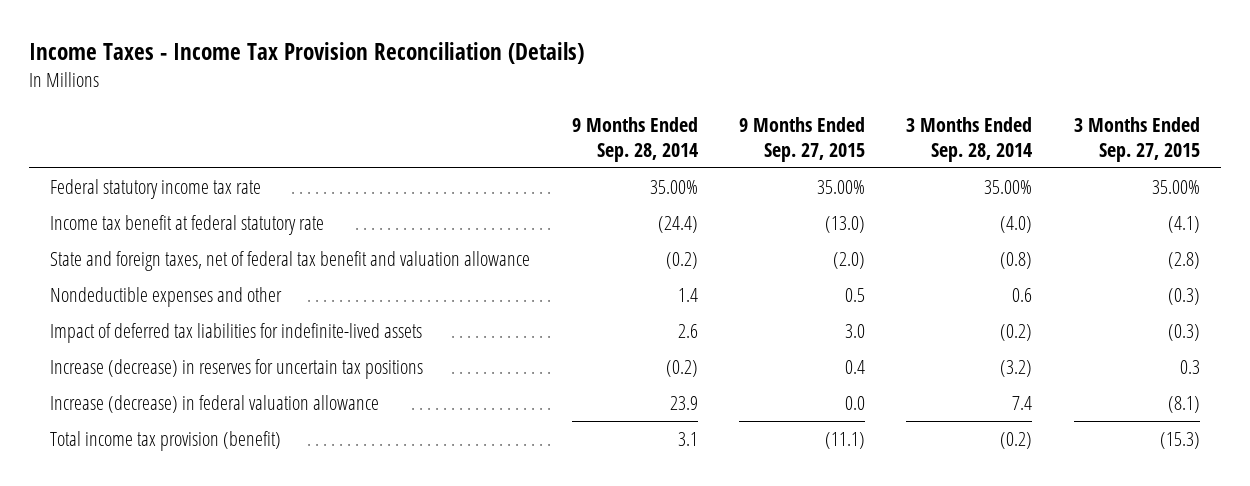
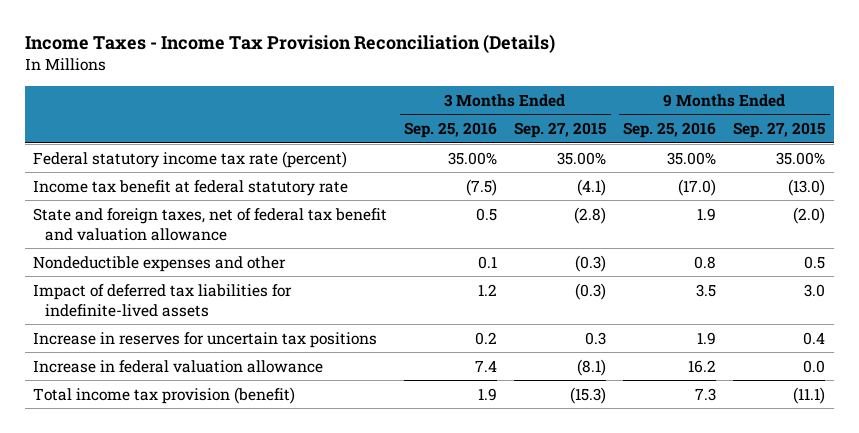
- | 9 Months Ended Sep. 28, 2014 | 9 Months Ended Sep. 27, 2015 | 3 Months Ended Sep. 28, 2014 | 3 Months Ended Sep. 27, 2015
+ | 3 Months Ended Sep. 25, 2016 | 3 Months Ended Sep. 27, 2015 | 9 Months Ended Sep. 25, 2016 | 9 Months Ended Sep. 27, 2015
- Federal statutory income tax rate | 35.00% | 35.00% | 35.00% | 35.00%
+ Federal statutory income tax rate (percent) | 35.00% | 35.00% | 35.00% | 35.00%
- Increase (decrease) in reserves for uncertain tax positions | (0.2) | 0.4 | (3.2) | 0.3
- Increase (decrease) in federal valuation allowance | 23.9 | 0.0 | 7.4 | (8.1)
+ Increase in reserves for uncertain tax positions | 0.2 | 0.3 | 1.9 | 0.4
+ Increase in federal valuation allowance | 7.4 | (8.1) | 16.2 | 0.0

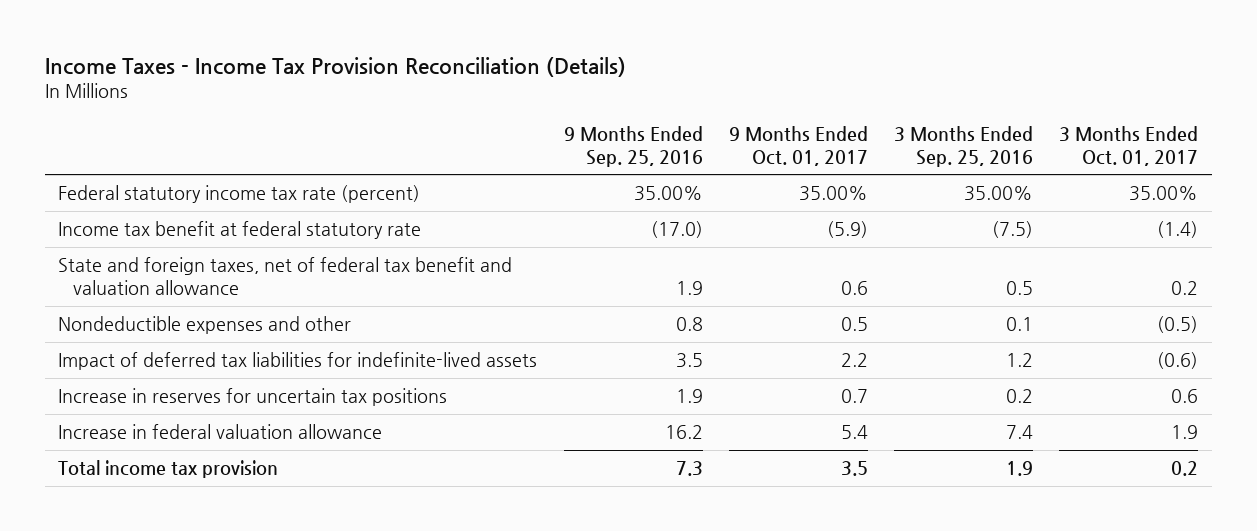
- | 3 Months Ended Sep. 25, 2016 | 3 Months Ended Sep. 27, 2015 | 9 Months Ended Sep. 25, 2016 | 9 Months Ended Sep. 27, 2015
+ | 9 Months Ended Sep. 25, 2016 | 9 Months Ended Oct. 01, 2017 | 3 Months Ended Sep. 25, 2016 | 3 Months Ended Oct. 01, 2017
- Total income tax provision (benefit) | 1.9 | (15.3) | 7.3 | (11.1)
+ Total income tax provision | 7.3 | 3.5 | 1.9 | 0.2

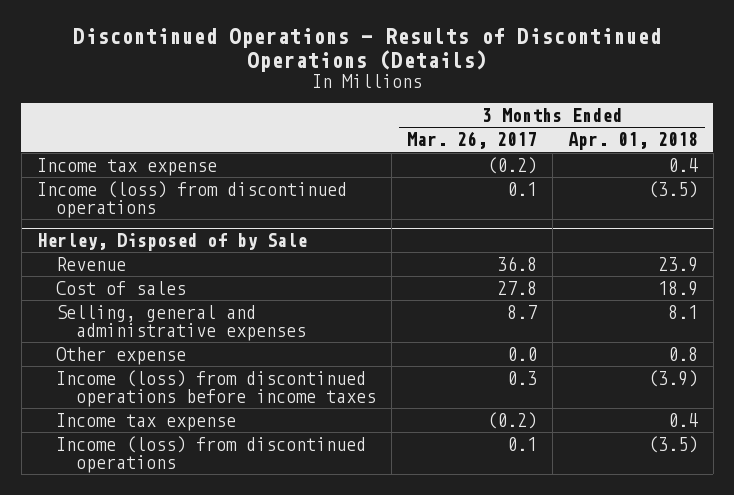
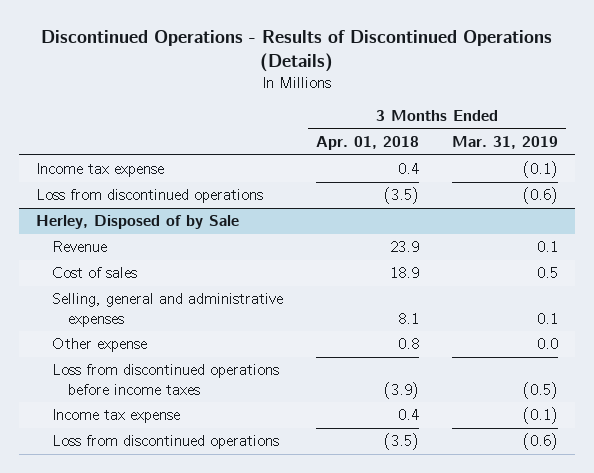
- | 3 Months Ended Mar. 26, 2017 | 3 Months Ended Apr. 01, 2018
+ | 3 Months Ended Apr. 01, 2018 | 3 Months Ended Mar. 31, 2019
- Income (loss) from discontinued operations | 0.1 | (3.5)
+ Loss from discontinued operations | (3.5) | (0.6)
@ Herley, Disposed of by Sale
- Income (loss) from discontinued operations before income taxes | 0.3 | (3.9)
+ Loss from discontinued operations before income taxes | (3.9) | (0.5)
- Income (loss) from discontinued operations | 0.1 | (3.5)
+ Loss from discontinued operations | (3.5) | (0.6)

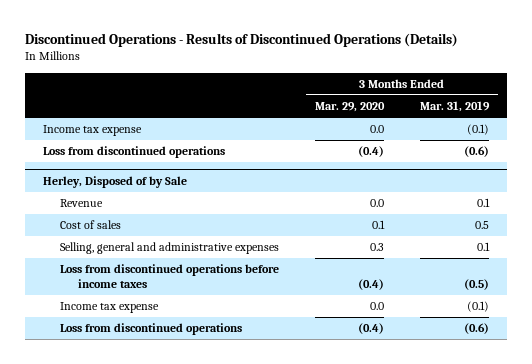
- | 3 Months Ended Apr. 01, 2018 | 3 Months Ended Mar. 31, 2019
+ | 3 Months Ended Mar. 29, 2020 | 3 Months Ended Mar. 31, 2019
@ Herley, Disposed of by Sale
- Other expense | 0.8 | 0.0

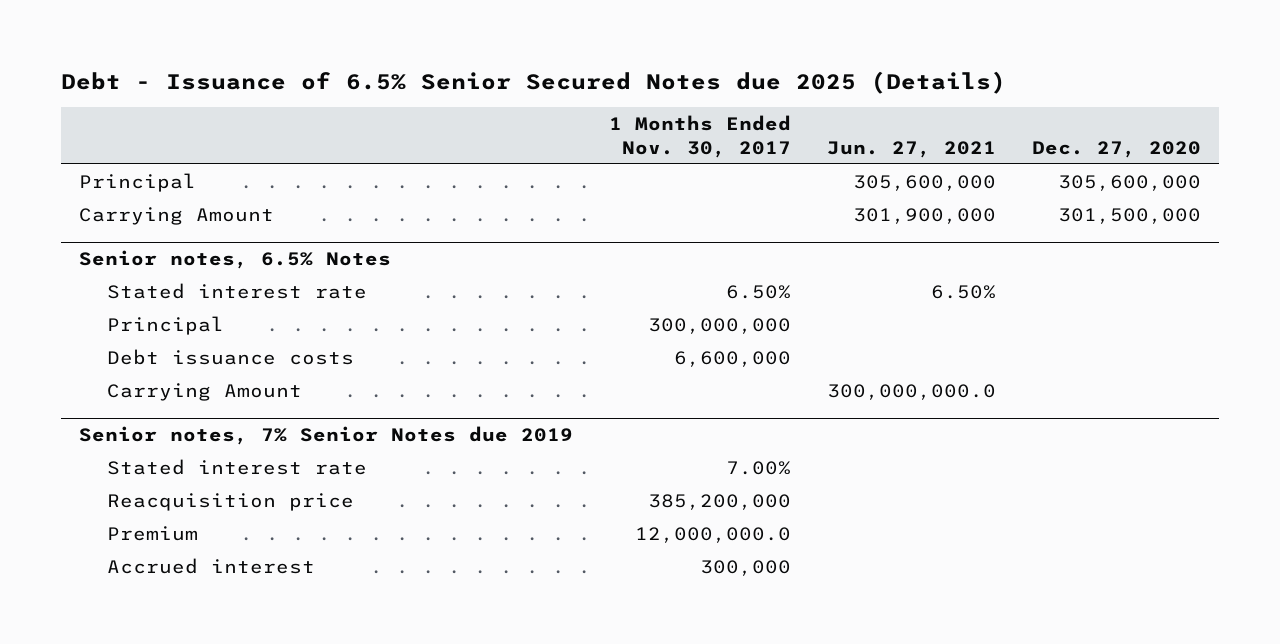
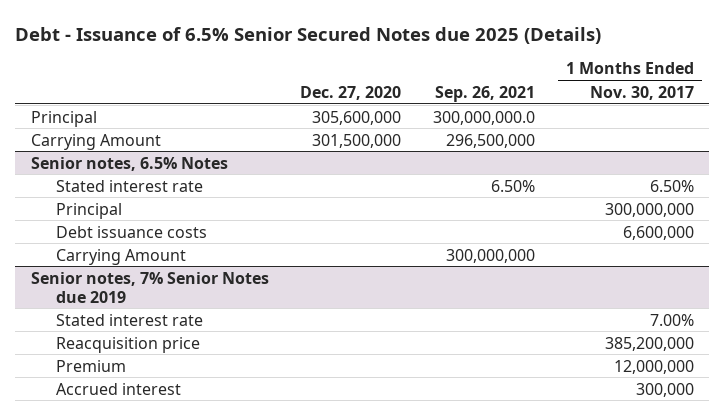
- | 1 Months Ended Nov. 30, 2017 | Jun. 27, 2021 | Dec. 27, 2020
+ | Dec. 27, 2020 | Sep. 26, 2021 | 1 Months Ended Nov. 30, 2017
@ Senior notes, 7% Senior Notes due 2019
- Premium | 12,000,000.0 | |
+ Premium | | | 12,000,000

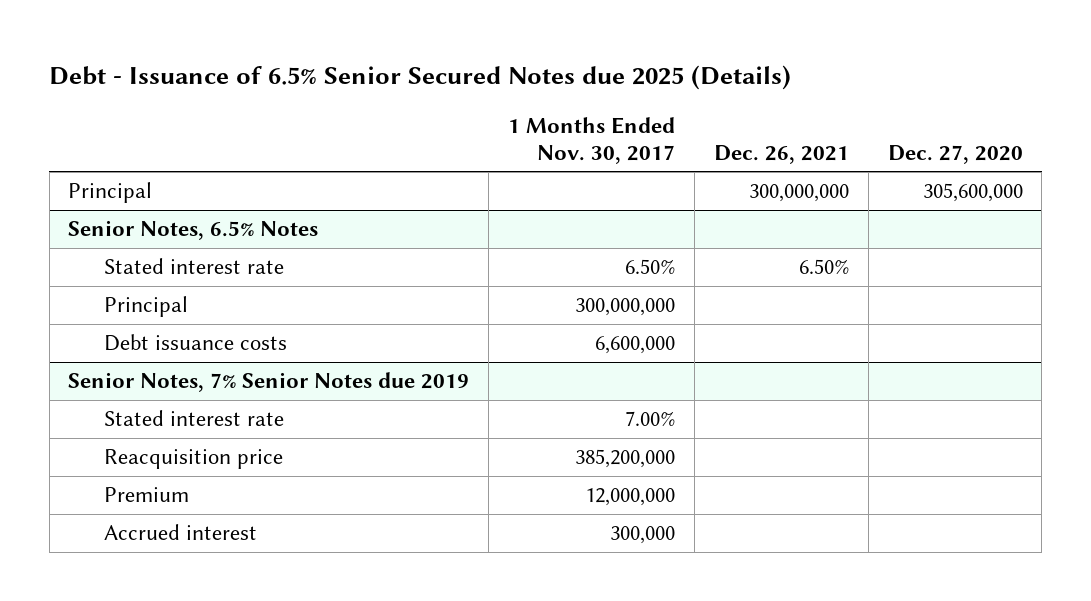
- | Dec. 27, 2020 | Sep. 26, 2021 | 1 Months Ended Nov. 30, 2017
+ | 1 Months Ended Nov. 30, 2017 | Dec. 26, 2021 | Dec. 27, 2020
- Carrying Amount | 301,500,000 | 296,500,000 |
- Senior notes, 6.5% Notes
+ Senior Notes, 6.5% Notes
- Carrying Amount | | 300,000,000 |
- Senior notes, 7% Senior Notes due 2019
+ Senior Notes, 7% Senior Notes due 2019

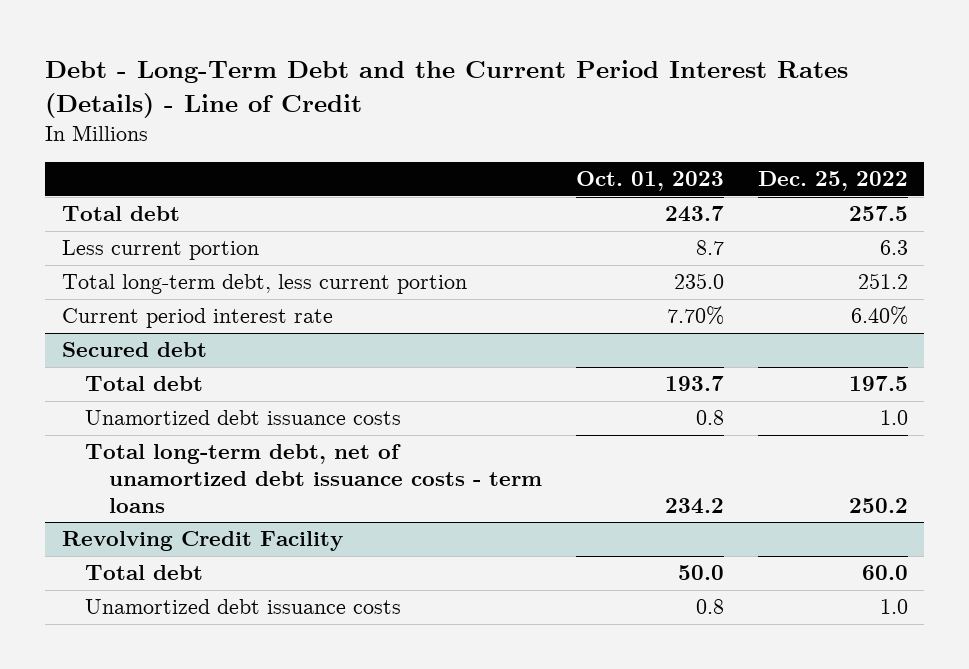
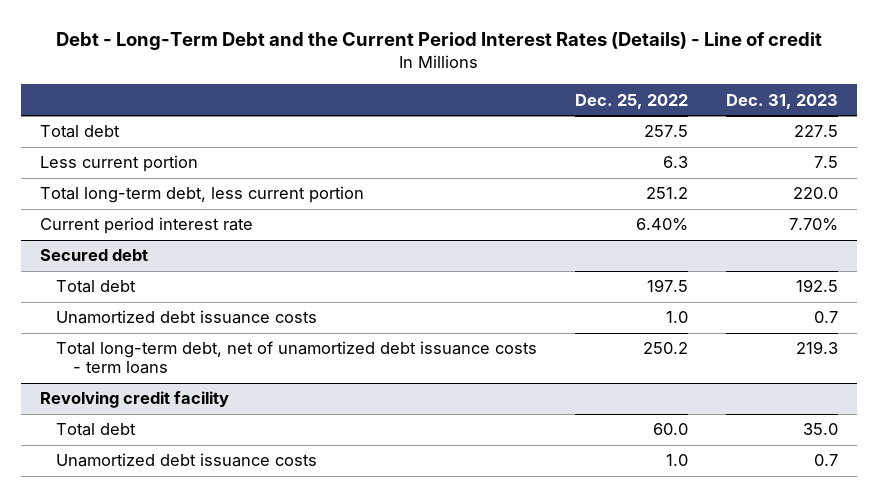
- Debt - Long-Term Debt and the Current Period Interest Rates (Details) - Line of Credit
+ Debt - Long-Term Debt and the Current Period Interest Rates (Details) - Line of credit
- | Oct. 01, 2023 | Dec. 25, 2022
+ | Dec. 25, 2022 | Dec. 31, 2023
- Revolving Credit Facility
+ Revolving credit facility

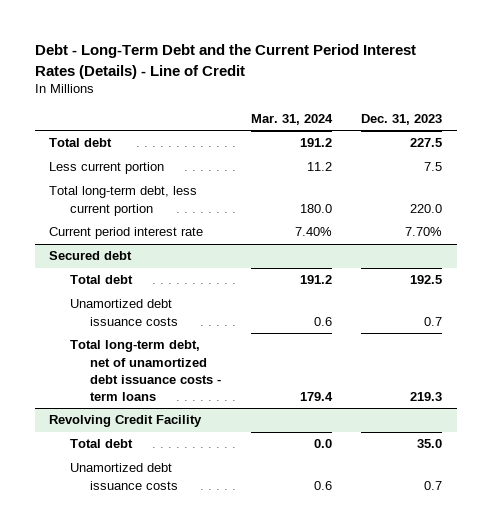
- Debt - Long-Term Debt and the Current Period Interest Rates (Details) - Line of credit
+ Debt - Long-Term Debt and the Current Period Interest Rates (Details) - Line of Credit
- | Dec. 25, 2022 | Dec. 31, 2023
+ | Mar. 31, 2024 | Dec. 31, 2023
- Revolving credit facility
+ Revolving Credit Facility

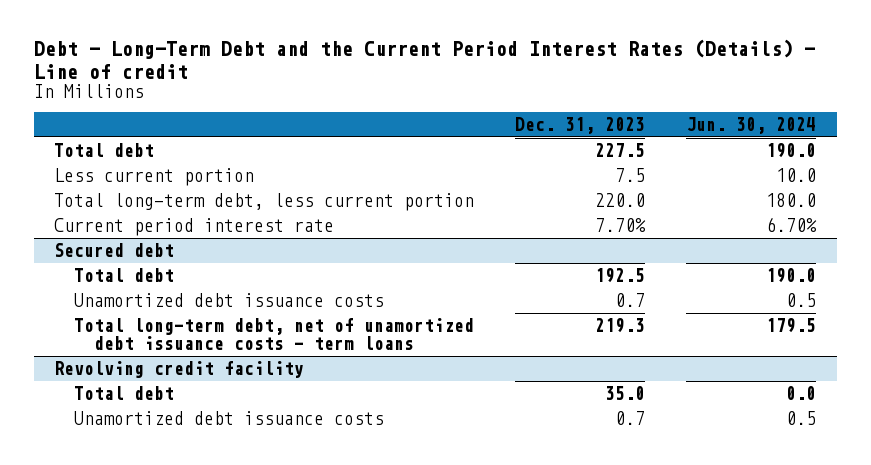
- Debt - Long-Term Debt and the Current Period Interest Rates (Details) - Line of Credit
+ Debt - Long-Term Debt and the Current Period Interest Rates (Details) - Line of credit
- | Mar. 31, 2024 | Dec. 31, 2023
+ | Dec. 31, 2023 | Jun. 30, 2024
- Revolving Credit Facility
+ Revolving credit facility

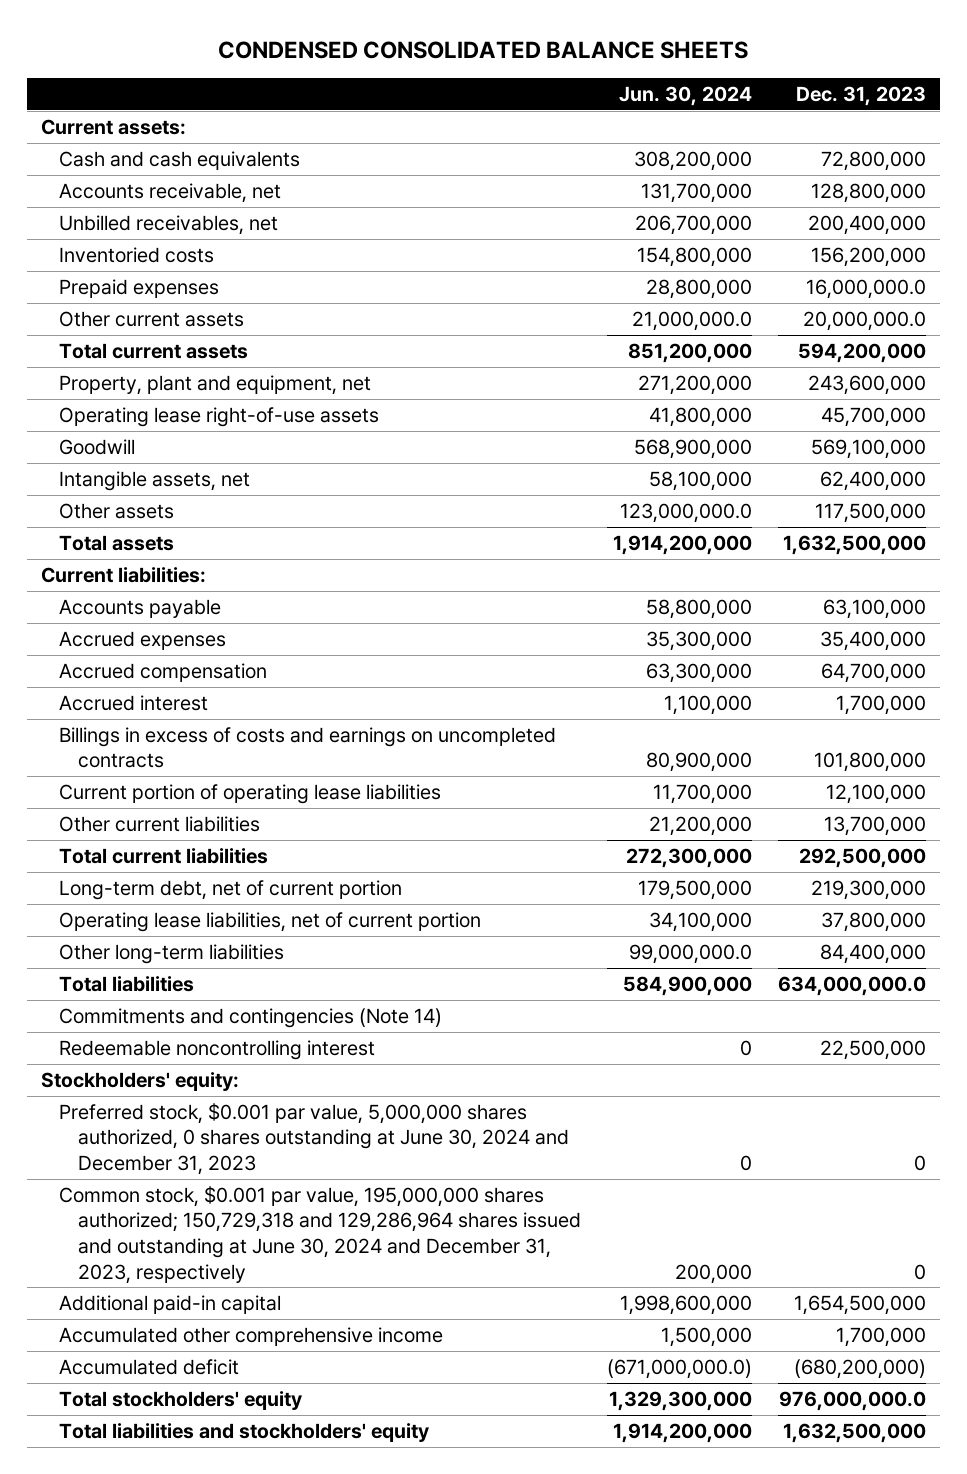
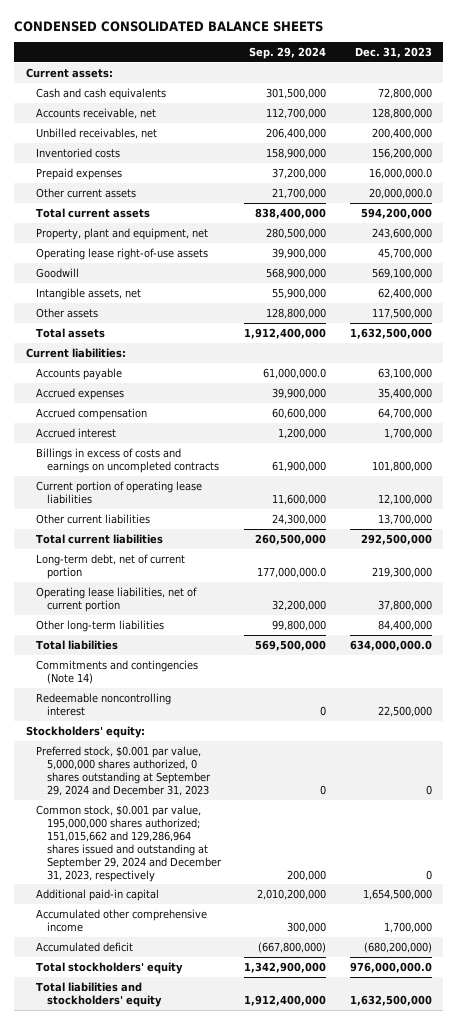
- | Jun. 30, 2024 | Dec. 31, 2023
+ | Sep. 29, 2024 | Dec. 31, 2023
- Preferred stock, $0.001 par value, 5,000,000 shares authorized, 0 shares outstanding at June 30, 2024 and December 31, 2023 | 0 | 0
- Common stock, $0.001 par value, 195,000,000 shares authorized; 150,729,318 and 129,286,964 shares issued and outstanding at June 30, 2024 and December 31, 2023, respectively | 200,000 | 0
+ Preferred stock, $0.001 par value, 5,000,000 shares authorized, 0 shares outstanding at September 29, 2024 and December 31, 2023 | 0 | 0
+ Common stock, $0.001 par value, 195,000,000 shares authorized; 151,015,662 and 129,286,964 shares issued and outstanding at September 29, 2024 and December 31, 2023, respectively | 200,000 | 0

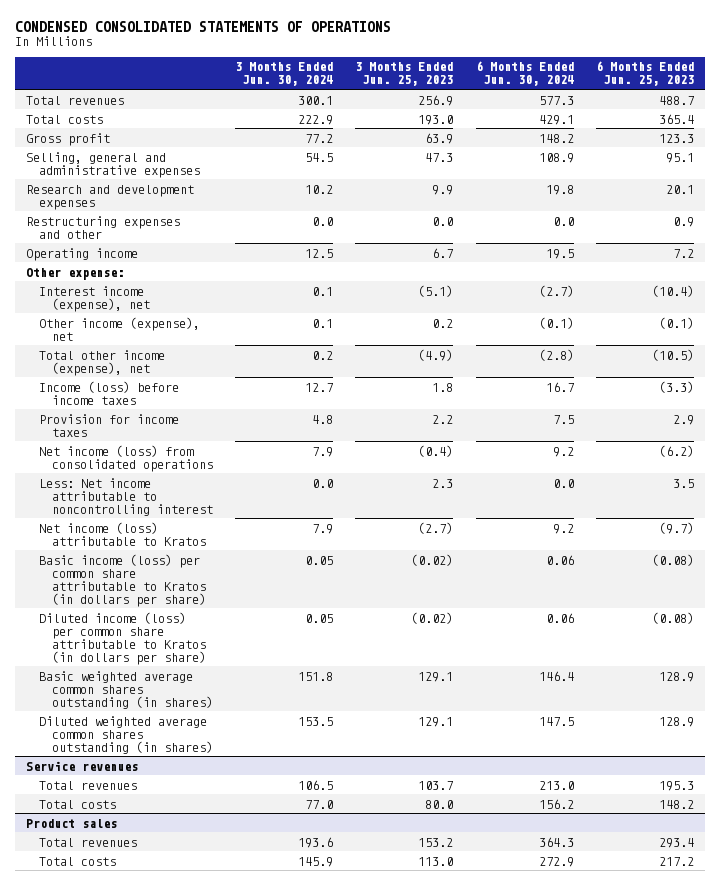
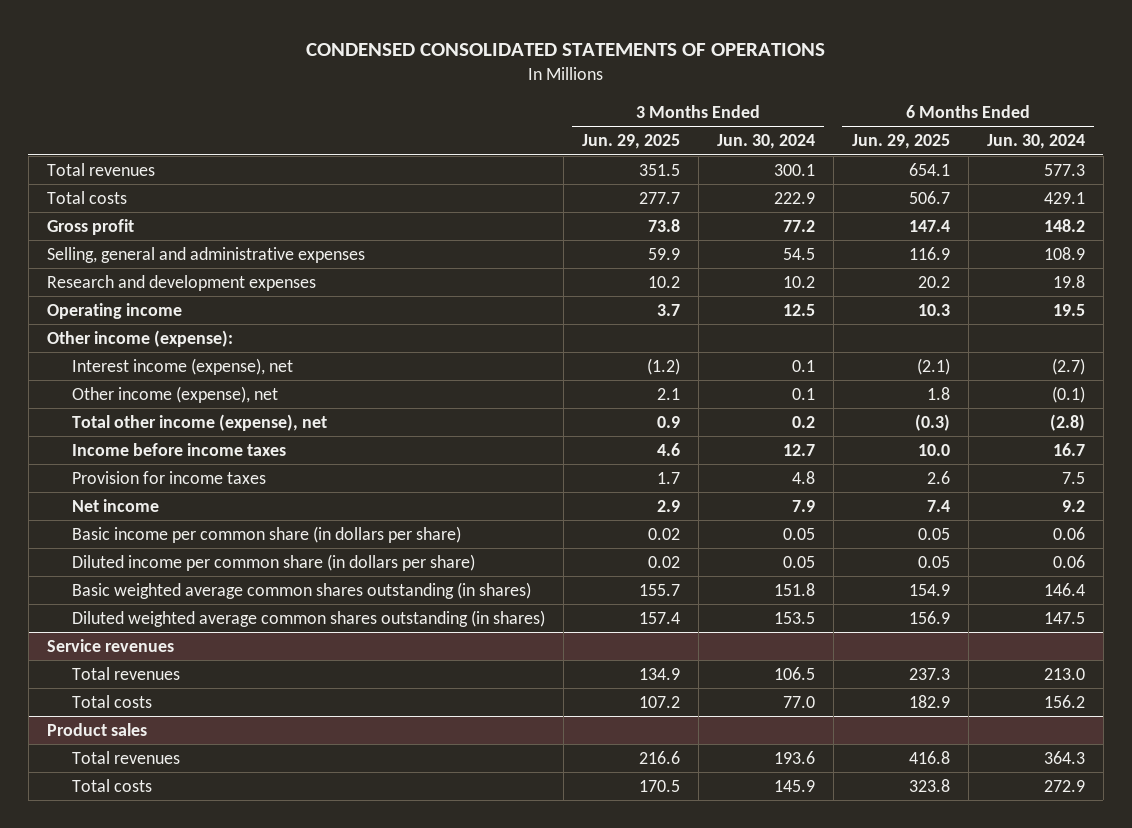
- | 3 Months Ended Jun. 30, 2024 | 3 Months Ended Jun. 25, 2023 | 6 Months Ended Jun. 30, 2024 | 6 Months Ended Jun. 25, 2023
+ | 3 Months Ended Jun. 29, 2025 | 3 Months Ended Jun. 30, 2024 | 6 Months Ended Jun. 29, 2025 | 6 Months Ended Jun. 30, 2024
- Restructuring expenses and other | 0.0 | 0.0 | 0.0 | 0.9
- Other expense:
+ Other income (expense):
- Income (loss) before income taxes | 12.7 | 1.8 | 16.7 | (3.3)
+ Income before income taxes | 4.6 | 12.7 | 10.0 | 16.7
- Net income (loss) from consolidated operations | 7.9 | (0.4) | 9.2 | (6.2)
- Less: Net income attributable to noncontrolling interest | 0.0 | 2.3 | 0.0 | 3.5
- Net income (loss) attributable to Kratos | 7.9 | (2.7) | 9.2 | (9.7)
- Basic income (loss) per common share attributable to Kratos (in dollars per share) | 0.05 | (0.02) | 0.06 | (0.08)
- Diluted income (loss) per common share attributable to Kratos (in dollars per share) | 0.05 | (0.02) | 0.06 | (0.08)
+ Net income | 2.9 | 7.9 | 7.4 | 9.2
+ Basic income per common share (in dollars per share) | 0.02 | 0.05 | 0.05 | 0.06
+ Diluted income per common share (in dollars per share) | 0.02 | 0.05 | 0.05 | 0.06

